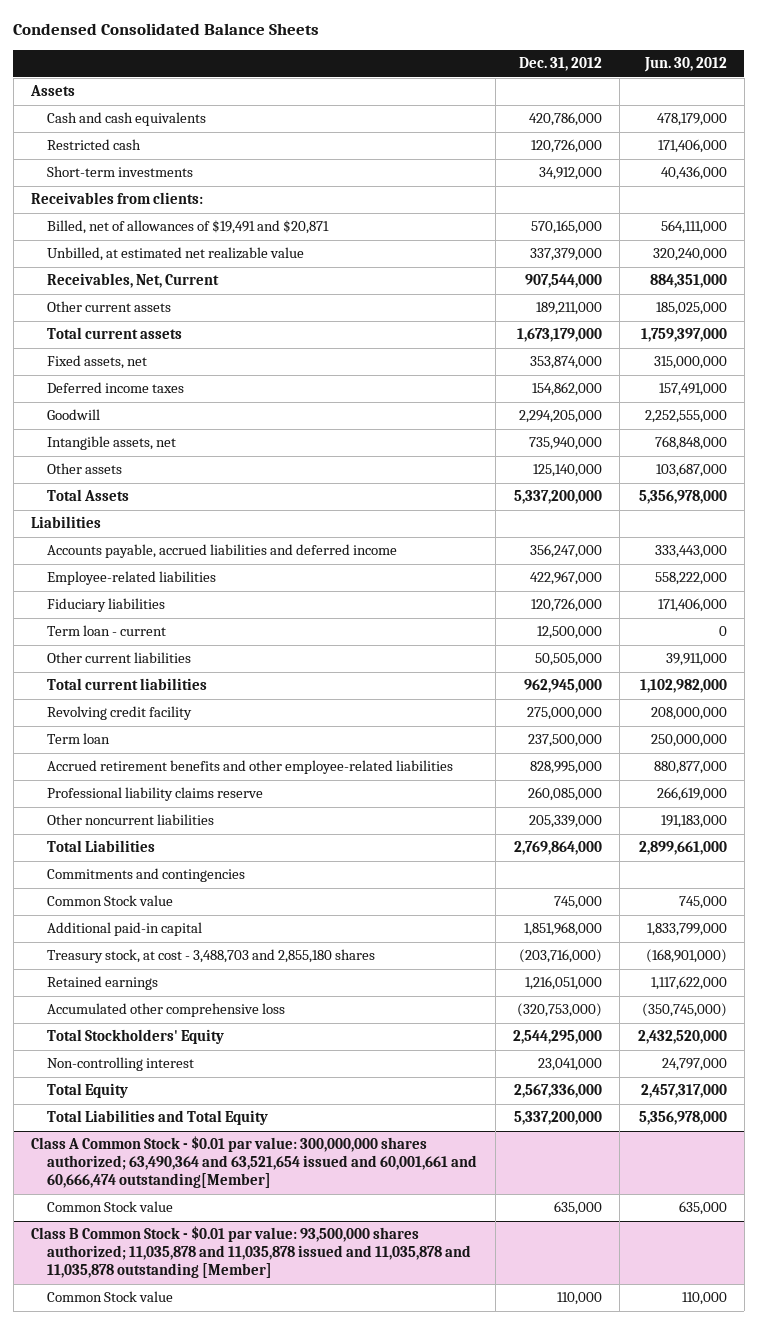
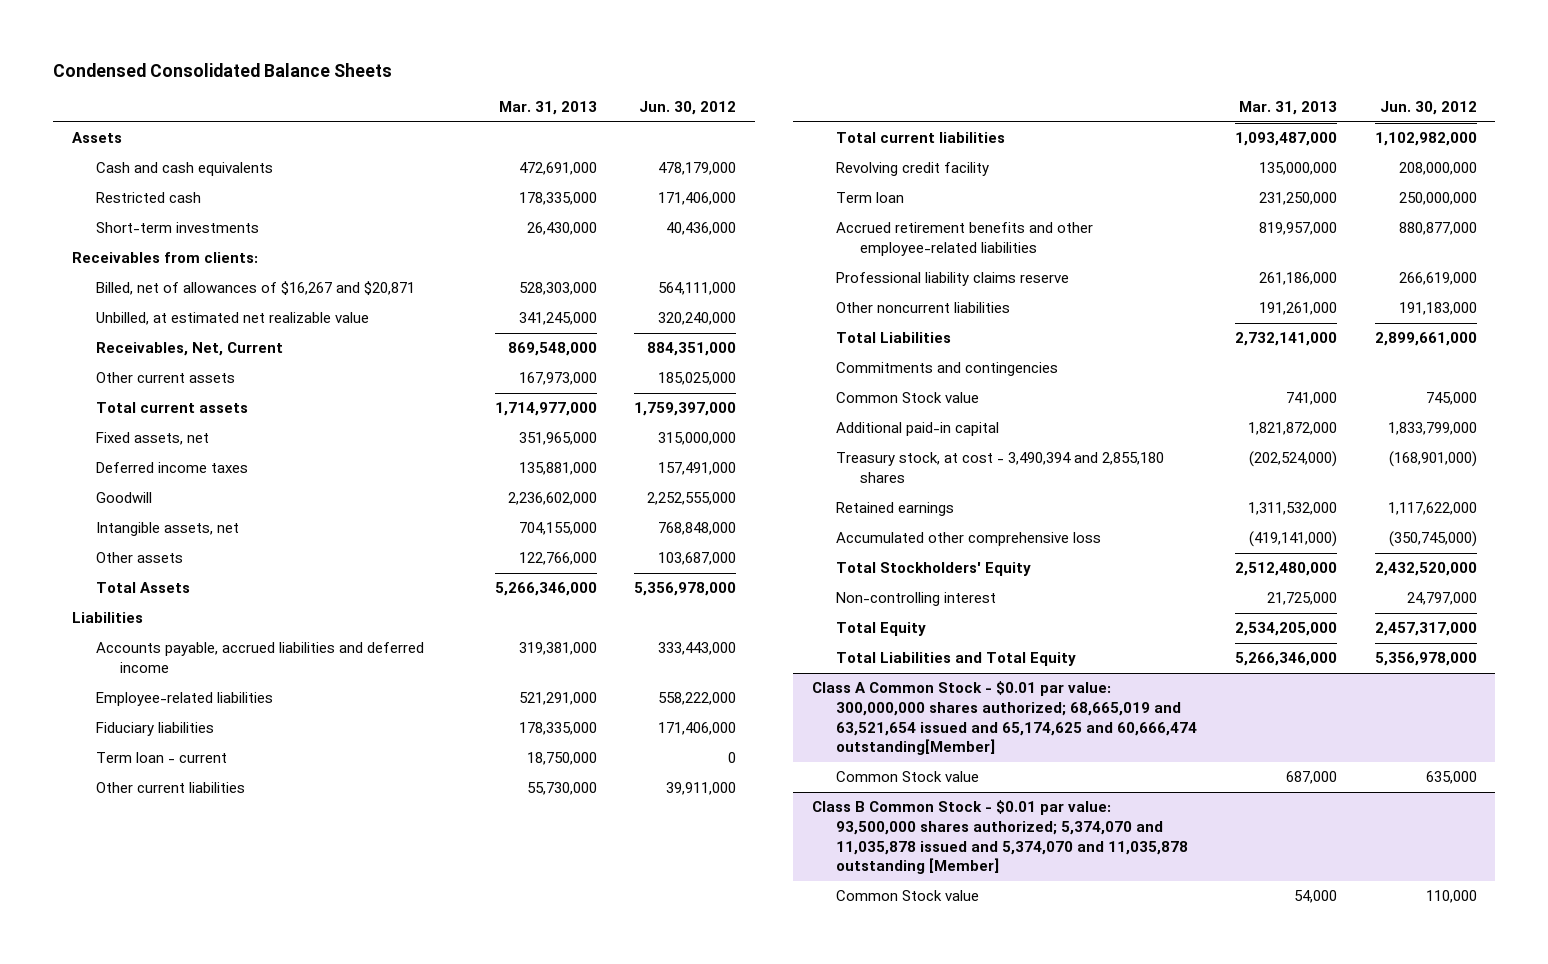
- | Dec. 31, 2012 | Jun. 30, 2012
+ | Mar. 31, 2013 | Jun. 30, 2012
- Billed, net of allowances of $19,491 and $20,871 | 570,165,000 | 564,111,000
+ Billed, net of allowances of $16,267 and $20,871 | 528,303,000 | 564,111,000
- Treasury stock, at cost - 3,488,703 and 2,855,180 shares | (203,716,000) | (168,901,000)
+ Treasury stock, at cost - 3,490,394 and 2,855,180 shares | (202,524,000) | (168,901,000)
- Class A Common Stock - $0.01 par value: 300,000,000 shares authorized; 63,490,364 and 63,521,654 issued and 60,001,661 and 60,666,474 outstanding[Member]
+ Class A Common Stock - $0.01 par value: 300,000,000 shares authorized; 68,665,019 and 63,521,654 issued and 65,174,625 and 60,666,474 outstanding[Member]
- Class B Common Stock - $0.01 par value: 93,500,000 shares authorized; 11,035,878 and 11,035,878 issued and 11,035,878 and 11,035,878 outstanding [Member]
+ Class B Common Stock - $0.01 par value: 93,500,000 shares authorized; 5,374,070 and 11,035,878 issued and 5,374,070 and 11,035,878 outstanding [Member]

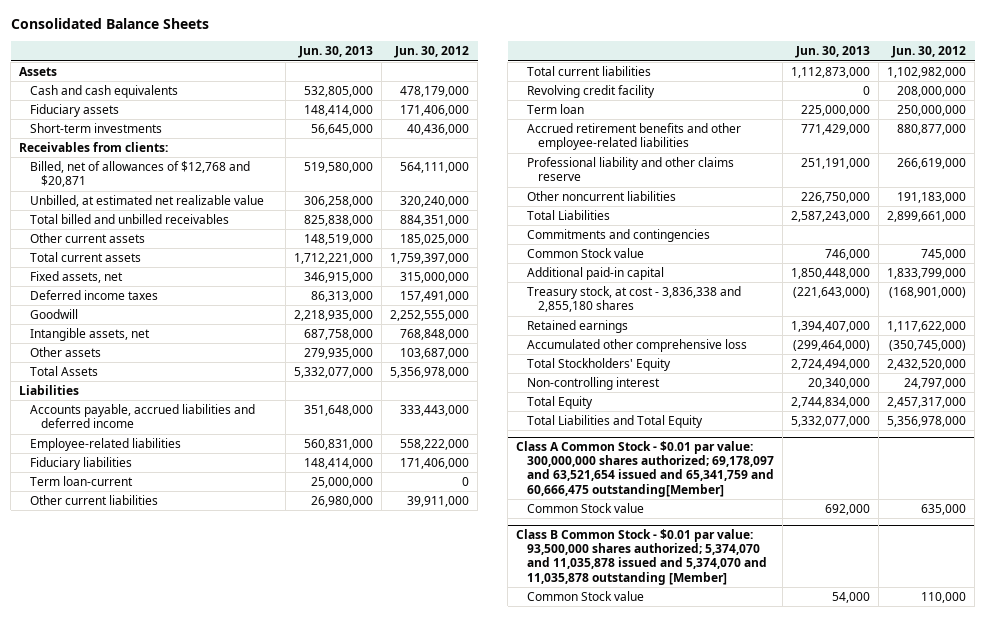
- Condensed Consolidated Balance Sheets
+ Consolidated Balance Sheets
- | Mar. 31, 2013 | Jun. 30, 2012
+ | Jun. 30, 2013 | Jun. 30, 2012
- Restricted cash | 178,335,000 | 171,406,000
+ Fiduciary assets | 148,414,000 | 171,406,000
- Billed, net of allowances of $16,267 and $20,871 | 528,303,000 | 564,111,000
+ Billed, net of allowances of $12,768 and $20,871 | 519,580,000 | 564,111,000
- Receivables, Net, Current | 869,548,000 | 884,351,000
+ Total billed and unbilled receivables | 825,838,000 | 884,351,000
- Term loan - current | 18,750,000 | 0
+ Term loan-current | 25,000,000 | 0
- Professional liability claims reserve | 261,186,000 | 266,619,000
+ Professional liability and other claims reserve | 251,191,000 | 266,619,000
- Treasury stock, at cost - 3,490,394 and 2,855,180 shares | (202,524,000) | (168,901,000)
+ Treasury stock, at cost - 3,836,338 and 2,855,180 shares | (221,643,000) | (168,901,000)
- Class A Common Stock - $0.01 par value: 300,000,000 shares authorized; 68,665,019 and 63,521,654 issued and 65,174,625 and 60,666,474 outstanding[Member]
+ Class A Common Stock - $0.01 par value: 300,000,000 shares authorized; 69,178,097 and 63,521,654 issued and 65,341,759 and 60,666,475 outstanding[Member]

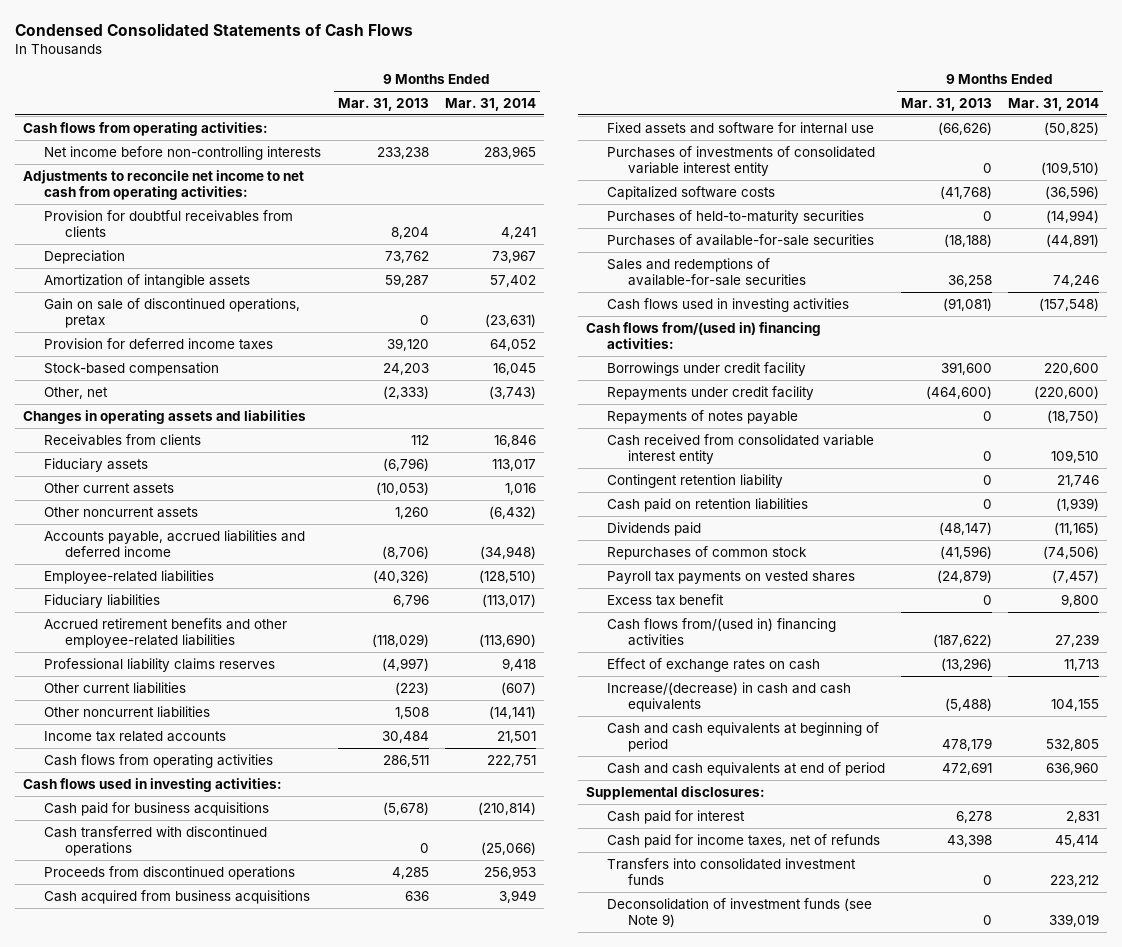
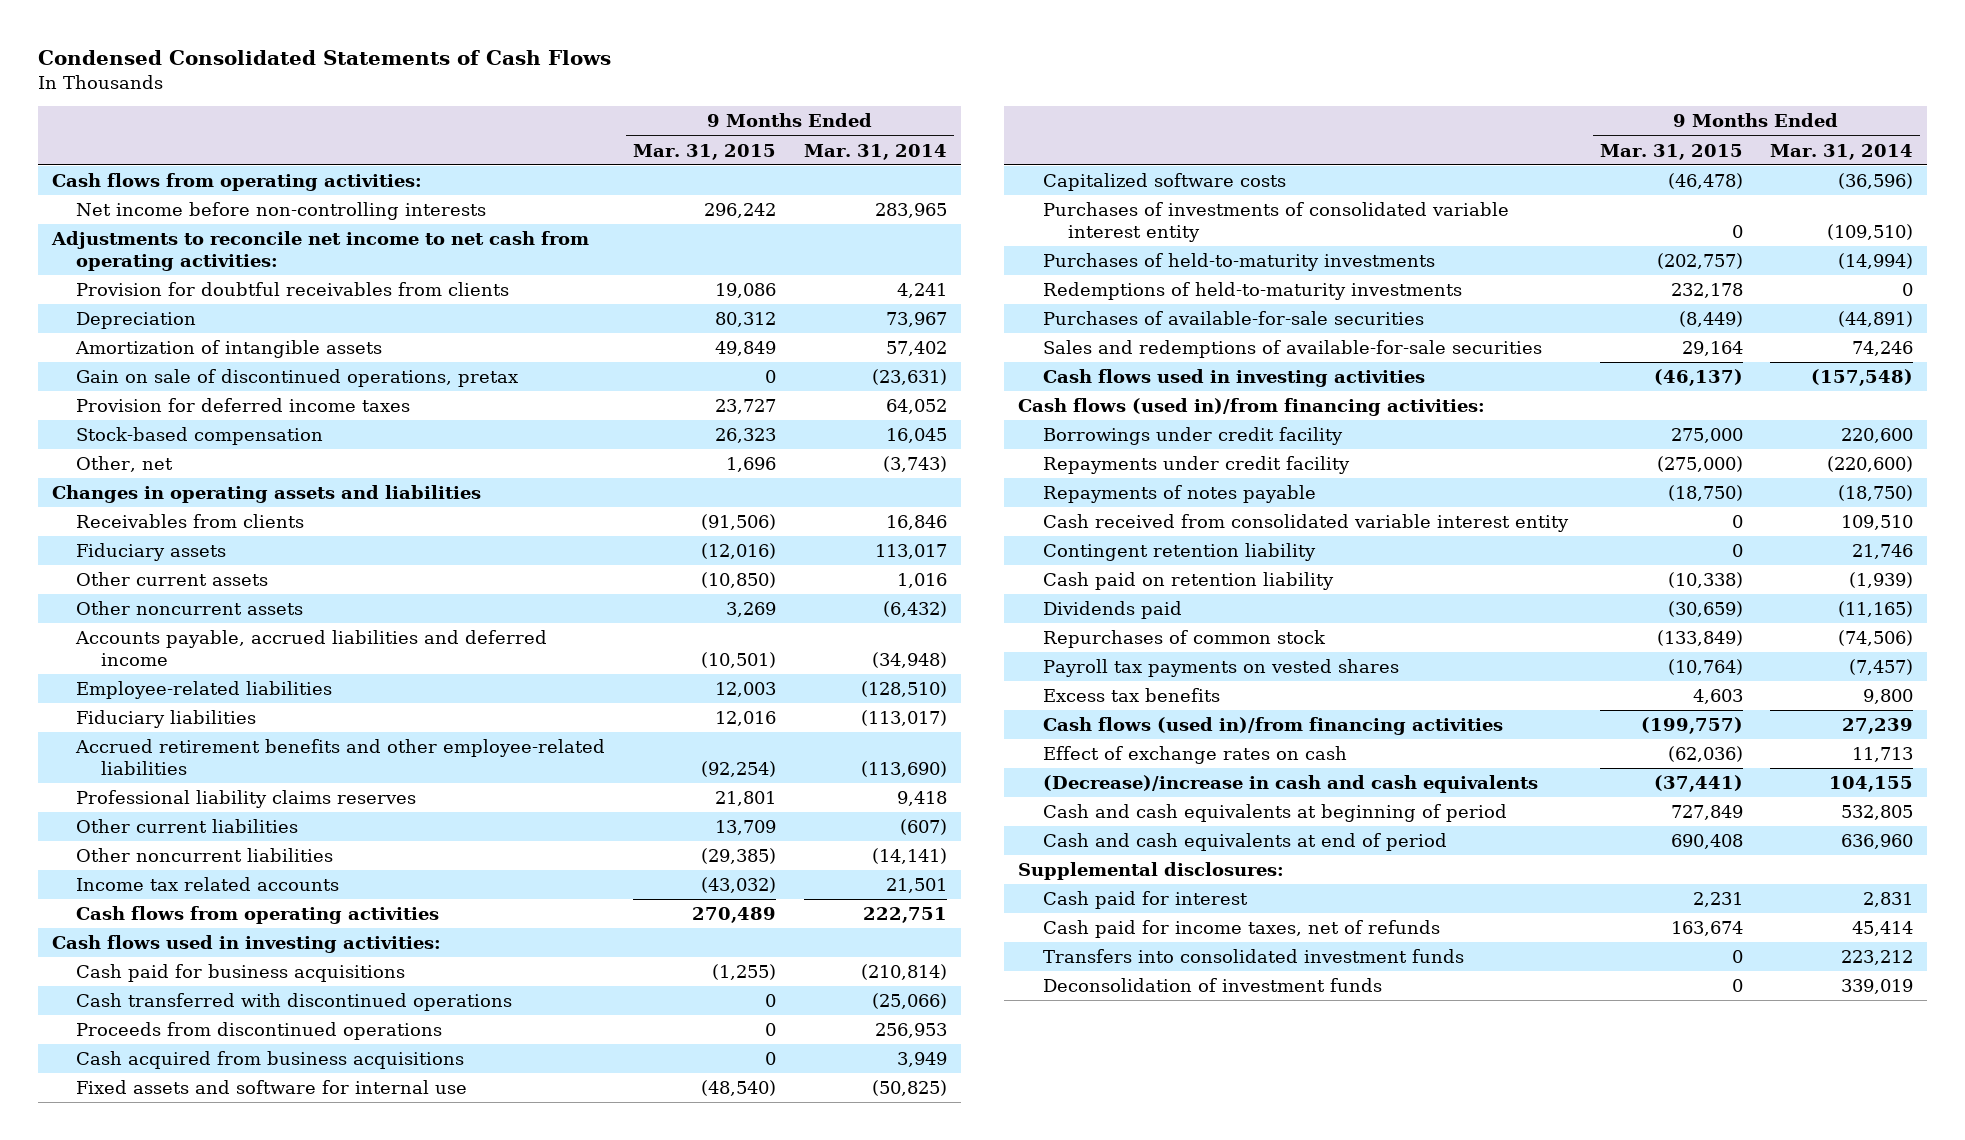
- | 9 Months Ended Mar. 31, 2013 | 9 Months Ended Mar. 31, 2014
+ | 9 Months Ended Mar. 31, 2015 | 9 Months Ended Mar. 31, 2014
- Purchases of held-to-maturity securities | 0 | (14,994)
moved down: Purchases of investments of consolidated variable interest entity | 0 | (109,510)
+ Purchases of held-to-maturity investments | (202,757) | (14,994)
+ Redemptions of held-to-maturity investments | 232,178 | 0
- Cash flows from/(used in) financing activities:
+ Cash flows (used in)/from financing activities:
- Cash paid on retention liabilities | 0 | (1,939)
+ Cash paid on retention liability | (10,338) | (1,939)
- Excess tax benefit | 0 | 9,800
- Cash flows from/(used in) financing activities | (187,622) | 27,239
+ Excess tax benefits | 4,603 | 9,800
+ Cash flows (used in)/from financing activities | (199,757) | 27,239
- Increase/(decrease) in cash and cash equivalents | (5,488) | 104,155
+ (Decrease)/increase in cash and cash equivalents | (37,441) | 104,155
- Deconsolidation of investment funds (see Note 9) | 0 | 339,019
+ Deconsolidation of investment funds | 0 | 339,019

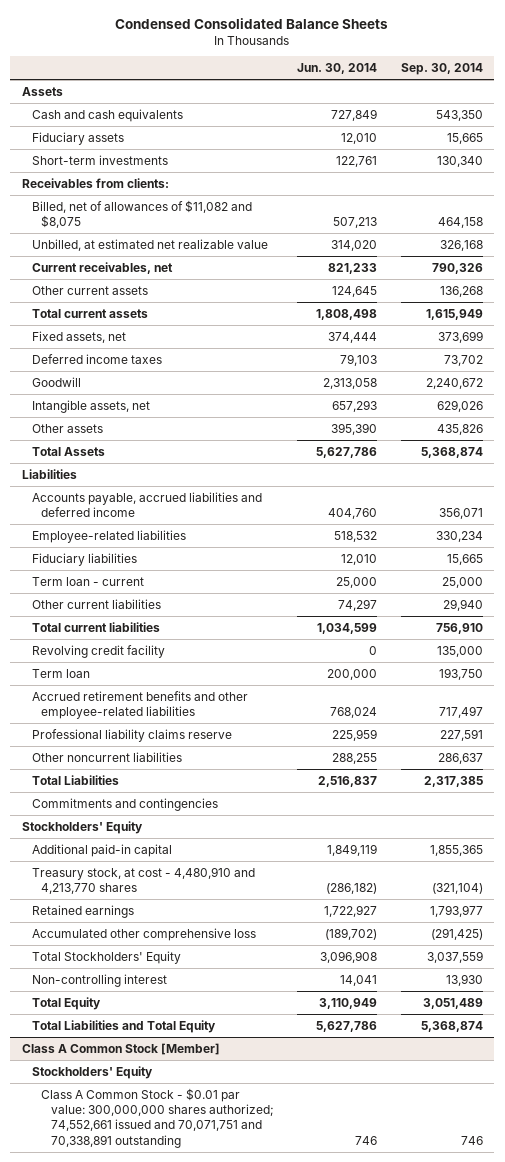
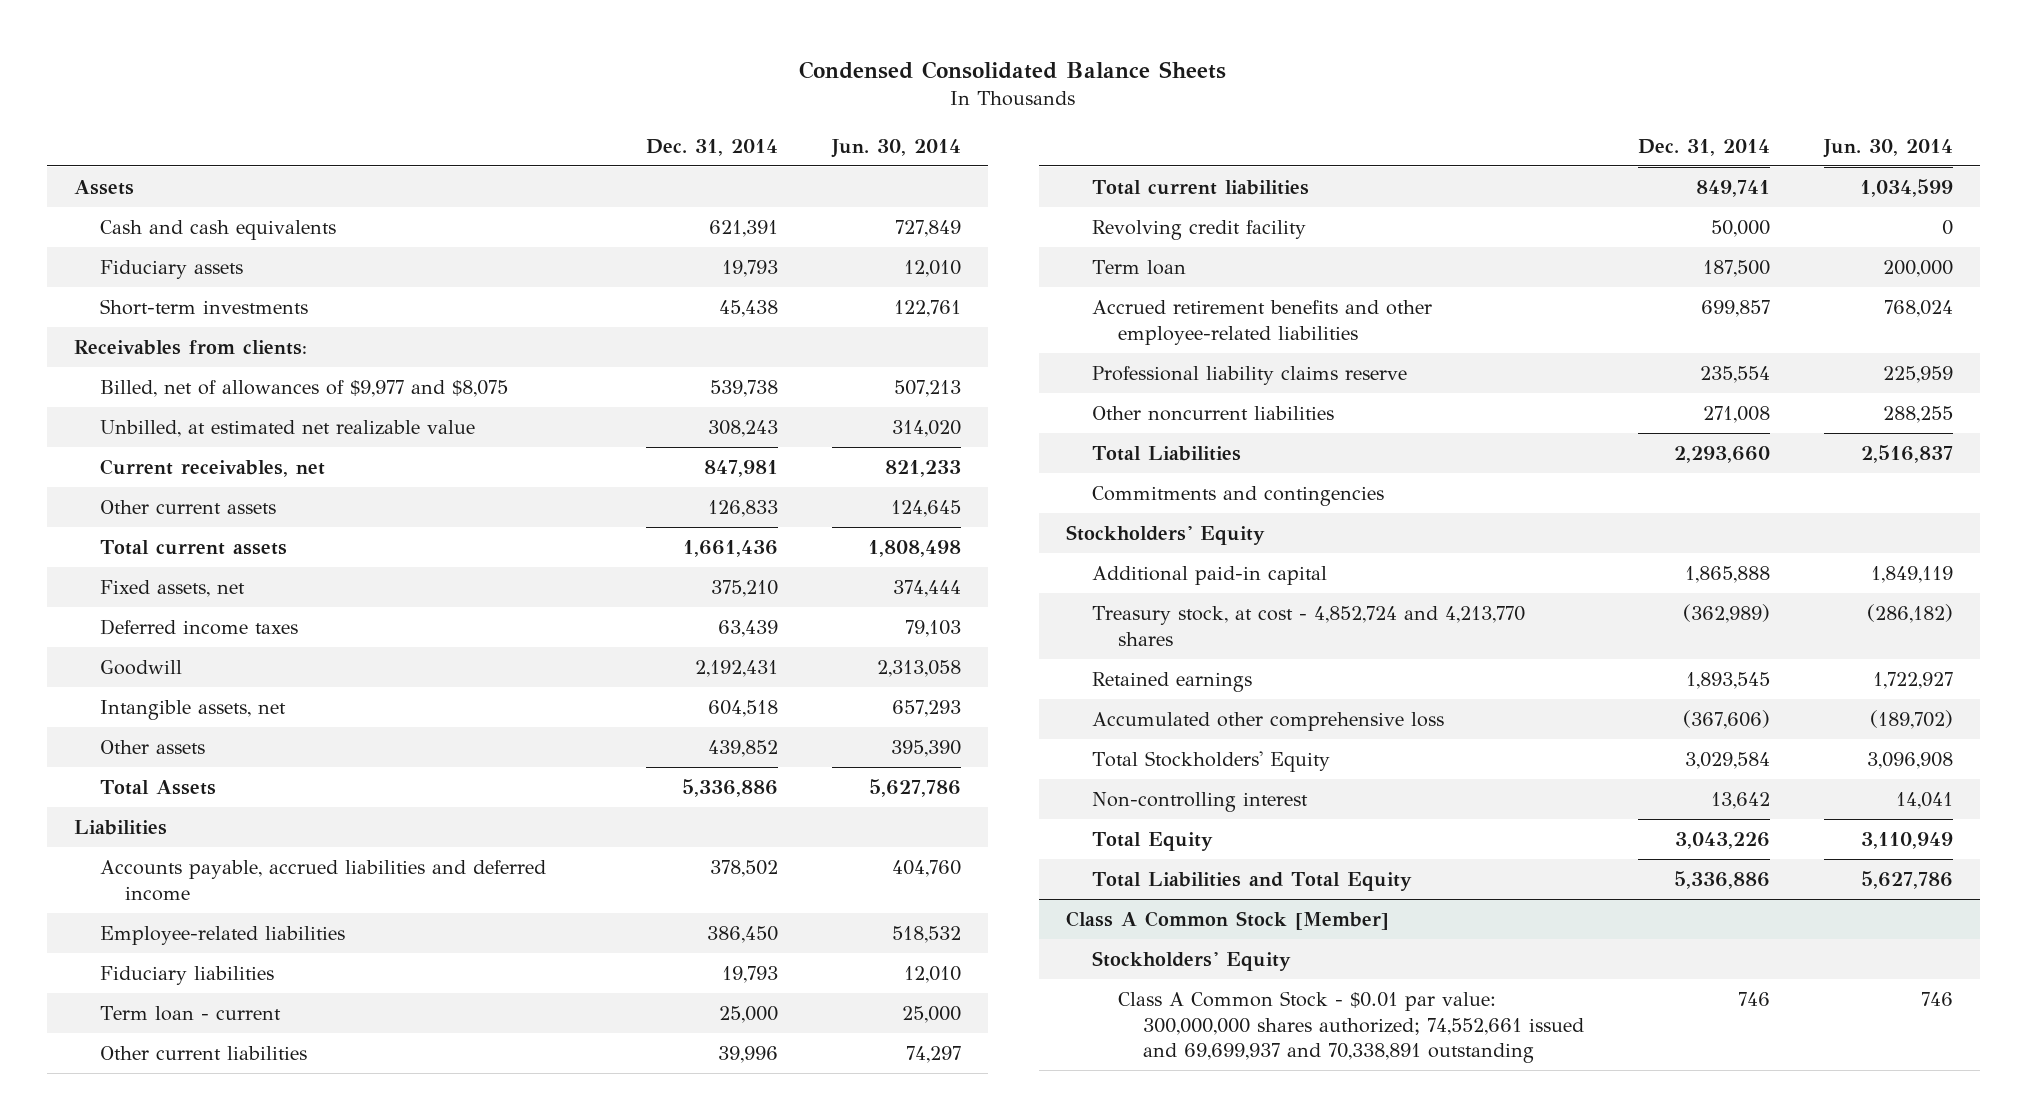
- | Jun. 30, 2014 | Sep. 30, 2014
+ | Dec. 31, 2014 | Jun. 30, 2014
- Billed, net of allowances of $11,082 and $8,075 | 507,213 | 464,158
+ Billed, net of allowances of $9,977 and $8,075 | 539,738 | 507,213
- Treasury stock, at cost - 4,480,910 and 4,213,770 shares | (286,182) | (321,104)
+ Treasury stock, at cost - 4,852,724 and 4,213,770 shares | (362,989) | (286,182)
@ Class A Common Stock [Member]
- Class A Common Stock - $0.01 par value: 300,000,000 shares authorized; 74,552,661 issued and 70,071,751 and 70,338,891 outstanding | 746 | 746
+ Class A Common Stock - $0.01 par value: 300,000,000 shares authorized; 74,552,661 issued and 69,699,937 and 70,338,891 outstanding | 746 | 746

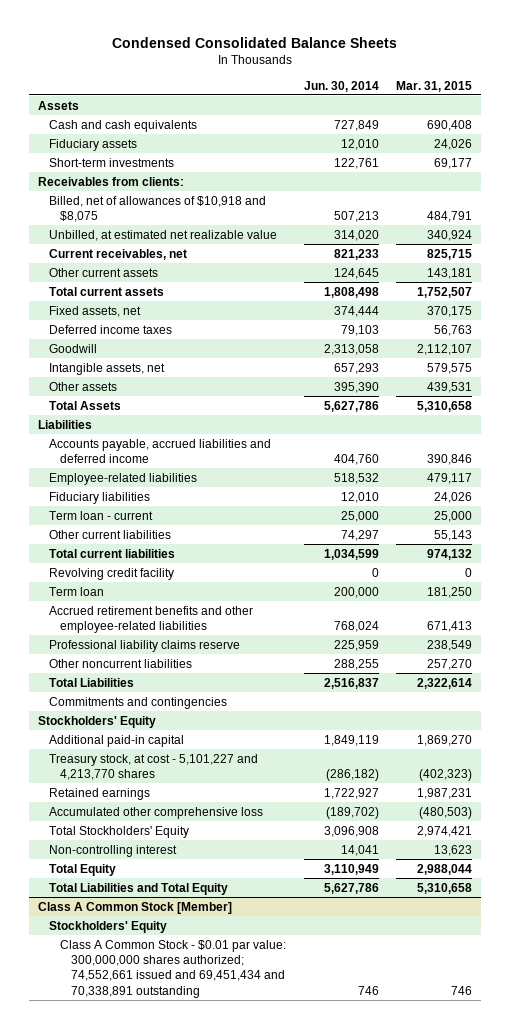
- | Dec. 31, 2014 | Jun. 30, 2014
+ | Jun. 30, 2014 | Mar. 31, 2015
- Billed, net of allowances of $9,977 and $8,075 | 539,738 | 507,213
+ Billed, net of allowances of $10,918 and $8,075 | 507,213 | 484,791
- Treasury stock, at cost - 4,852,724 and 4,213,770 shares | (362,989) | (286,182)
+ Treasury stock, at cost - 5,101,227 and 4,213,770 shares | (286,182) | (402,323)
@ Class A Common Stock [Member]
- Class A Common Stock - $0.01 par value: 300,000,000 shares authorized; 74,552,661 issued and 69,699,937 and 70,338,891 outstanding | 746 | 746
+ Class A Common Stock - $0.01 par value: 300,000,000 shares authorized; 74,552,661 issued and 69,451,434 and 70,338,891 outstanding | 746 | 746

